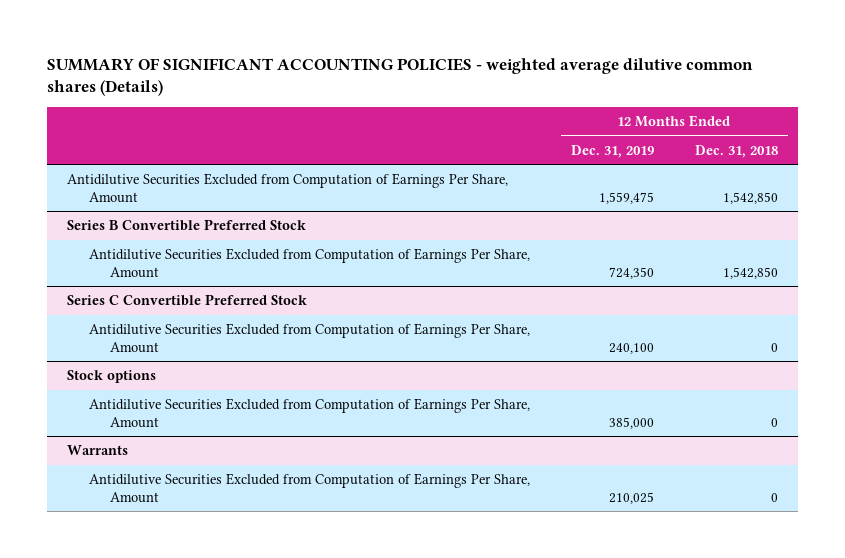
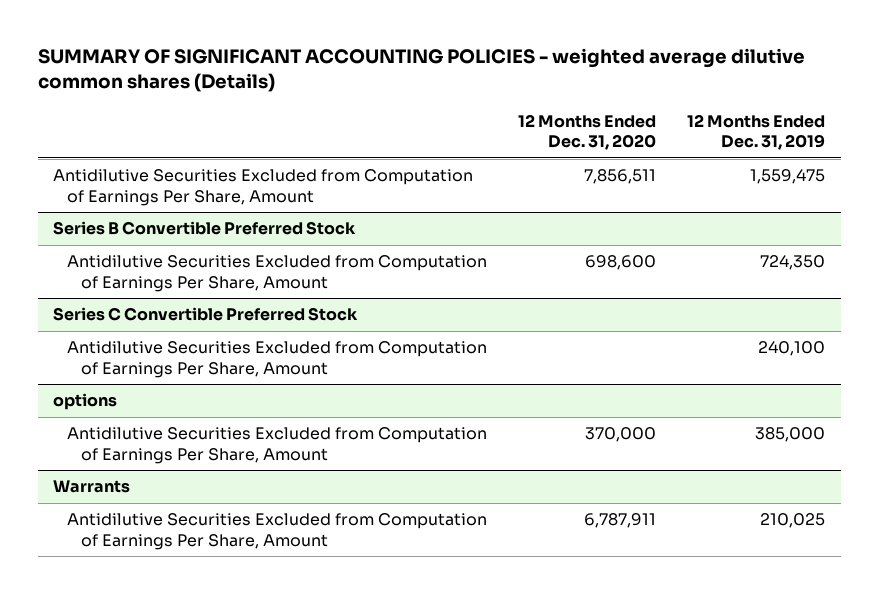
- | 12 Months Ended Dec. 31, 2019 | 12 Months Ended Dec. 31, 2018
+ | 12 Months Ended Dec. 31, 2020 | 12 Months Ended Dec. 31, 2019
- Stock options
+ options

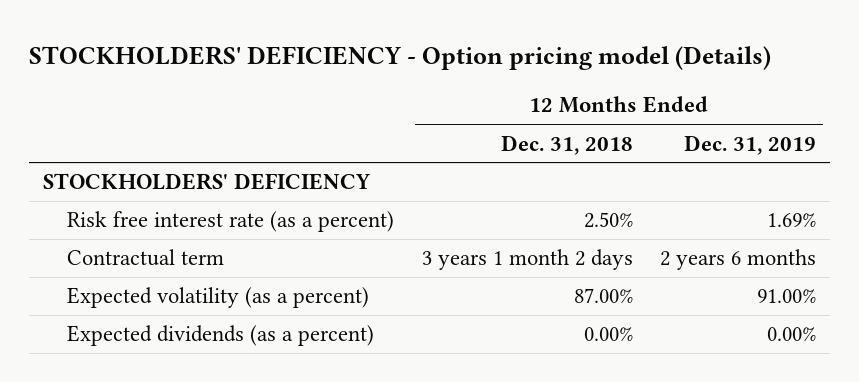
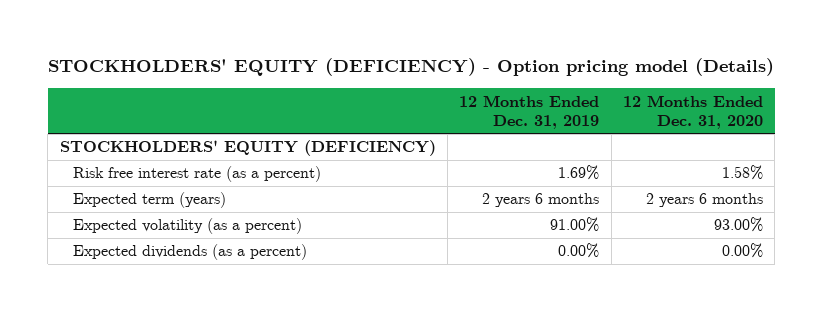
- STOCKHOLDERS' DEFICIENCY - Option pricing model (Details)
+ STOCKHOLDERS' EQUITY (DEFICIENCY) - Option pricing model (Details)
- | 12 Months Ended Dec. 31, 2018 | 12 Months Ended Dec. 31, 2019
+ | 12 Months Ended Dec. 31, 2019 | 12 Months Ended Dec. 31, 2020
- STOCKHOLDERS' DEFICIENCY
+ STOCKHOLDERS' EQUITY (DEFICIENCY)
- Contractual term | 3 years 1 month 2 days | 2 years 6 months
+ Expected term (years) | 2 years 6 months | 2 years 6 months

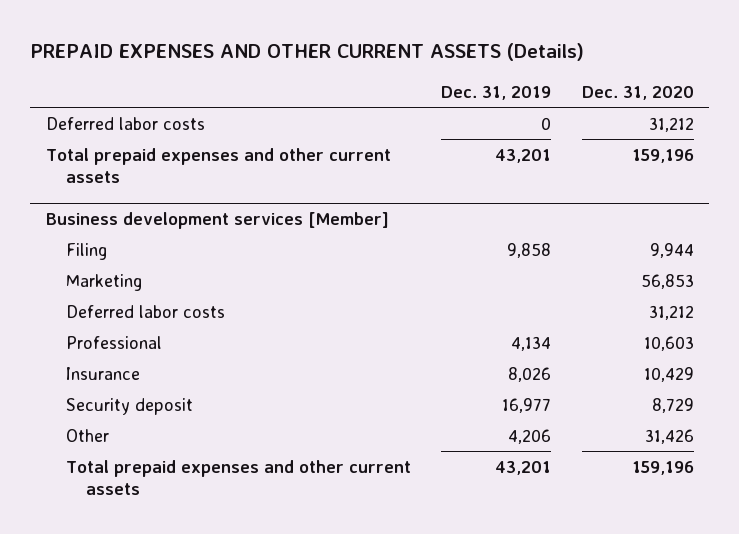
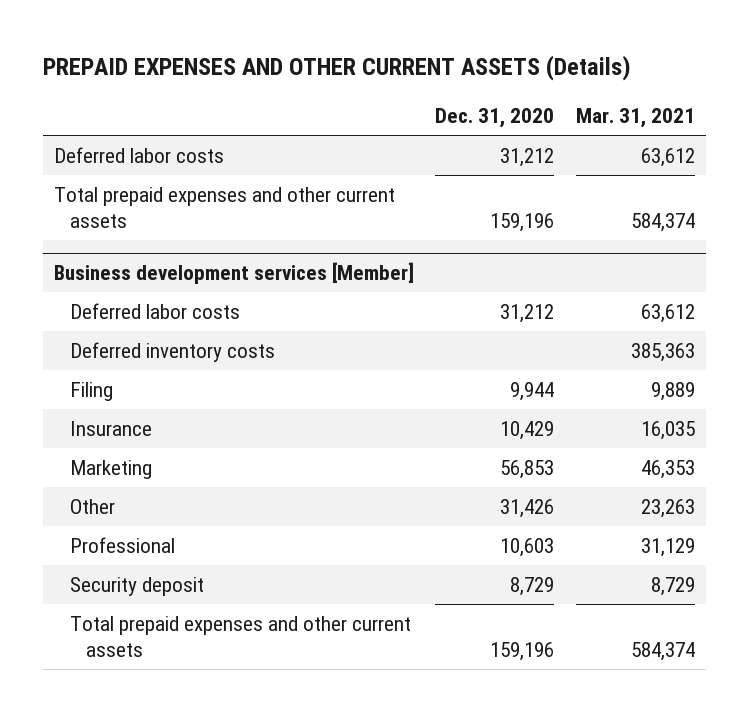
- | Dec. 31, 2019 | Dec. 31, 2020
+ | Dec. 31, 2020 | Mar. 31, 2021
@ Business development services [Member]
moved up: Deferred labor costs | 31,212 | 63,612
+ Deferred inventory costs | | 385,363
moved up: Insurance | 10,429 | 16,035
moved up: Other | 31,426 | 23,263

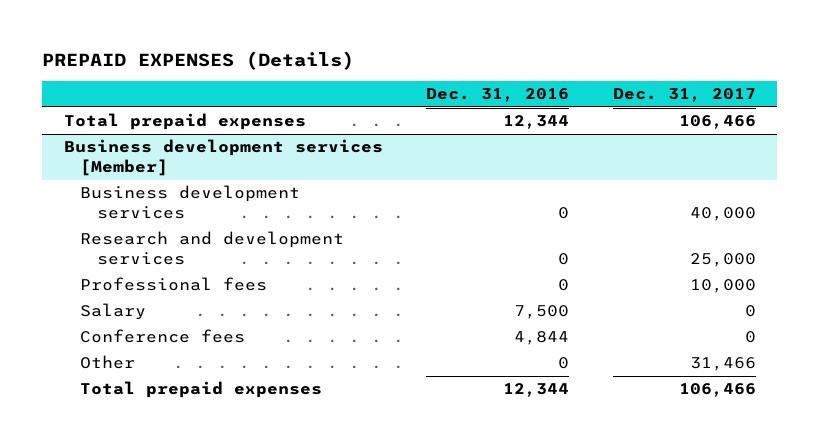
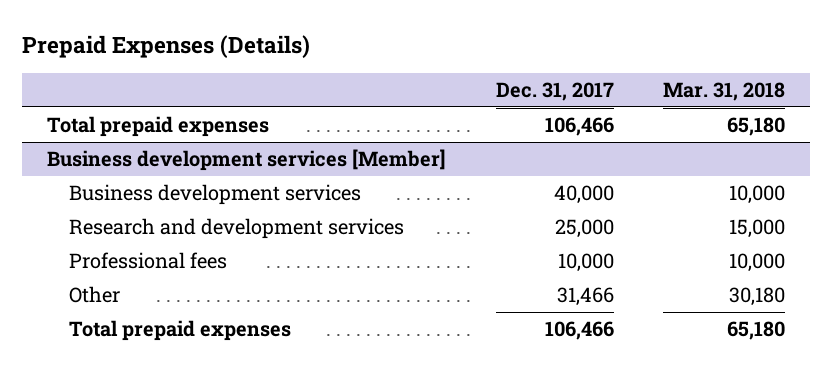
- PREPAID EXPENSES (Details)
+ Prepaid Expenses (Details)
- | Dec. 31, 2016 | Dec. 31, 2017
+ | Dec. 31, 2017 | Mar. 31, 2018
@ Business development services [Member]
- Salary | 7,500 | 0
- Conference fees | 4,844 | 0

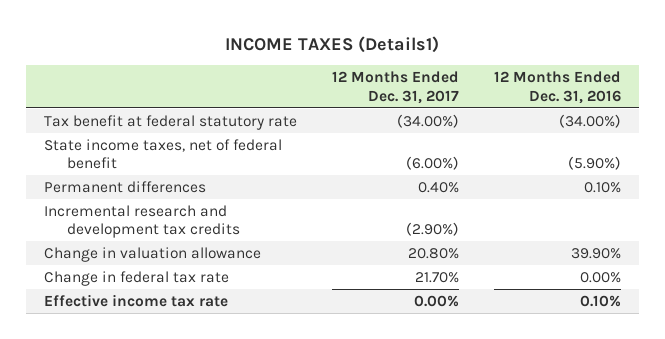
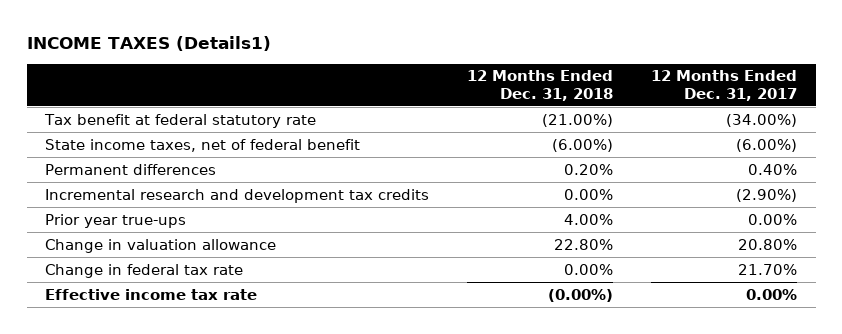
- | 12 Months Ended Dec. 31, 2017 | 12 Months Ended Dec. 31, 2016
+ | 12 Months Ended Dec. 31, 2018 | 12 Months Ended Dec. 31, 2017
+ Prior year true-ups | 4.00% | 0.00%

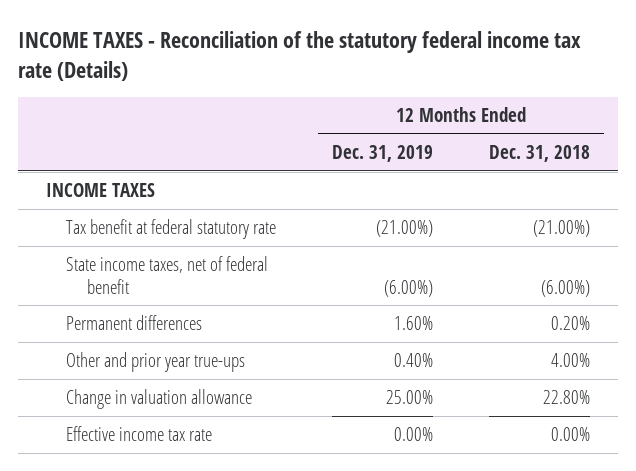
- INCOME TAXES (Details1)
+ INCOME TAXES - Reconciliation of the statutory federal income tax rate (Details)
- | 12 Months Ended Dec. 31, 2018 | 12 Months Ended Dec. 31, 2017
+ | 12 Months Ended Dec. 31, 2019 | 12 Months Ended Dec. 31, 2018
+ INCOME TAXES
- Incremental research and development tax credits | 0.00% | (2.90%)
- Prior year true-ups | 4.00% | 0.00%
+ Other and prior year true-ups | 0.40% | 4.00%
- Change in federal tax rate | 0.00% | 21.70%
- Effective income tax rate | (0.00%) | 0.00%
+ Effective income tax rate | 0.00% | 0.00%

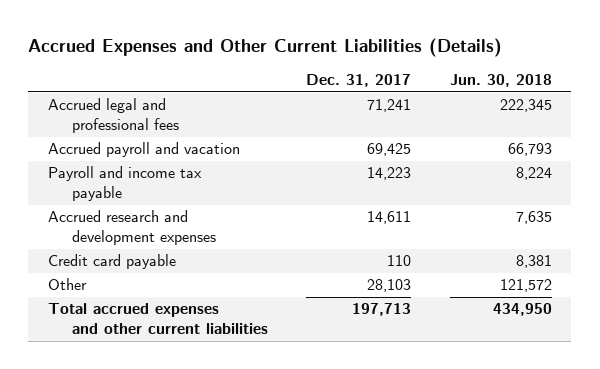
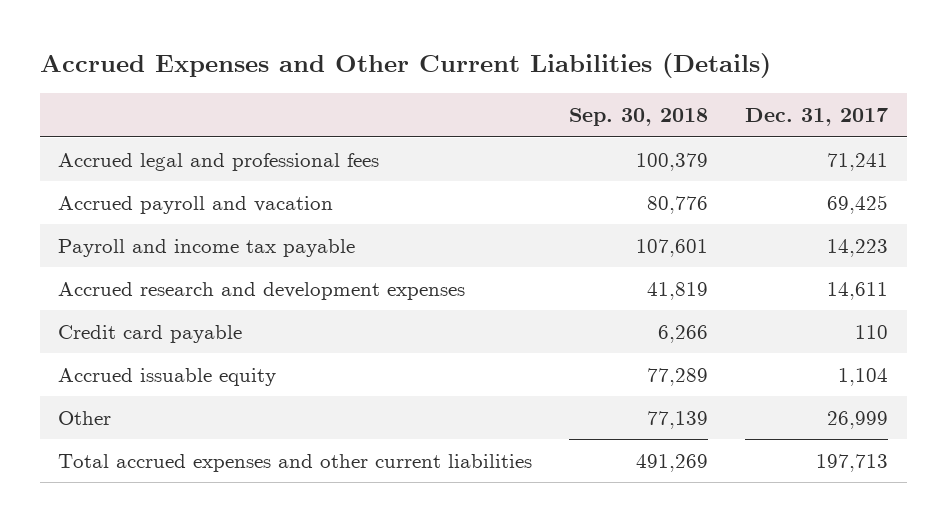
- | Dec. 31, 2017 | Jun. 30, 2018
+ | Sep. 30, 2018 | Dec. 31, 2017
- Other | 28,103 | 121,572
+ Accrued issuable equity | 77,289 | 1,104
+ Other | 77,139 | 26,999

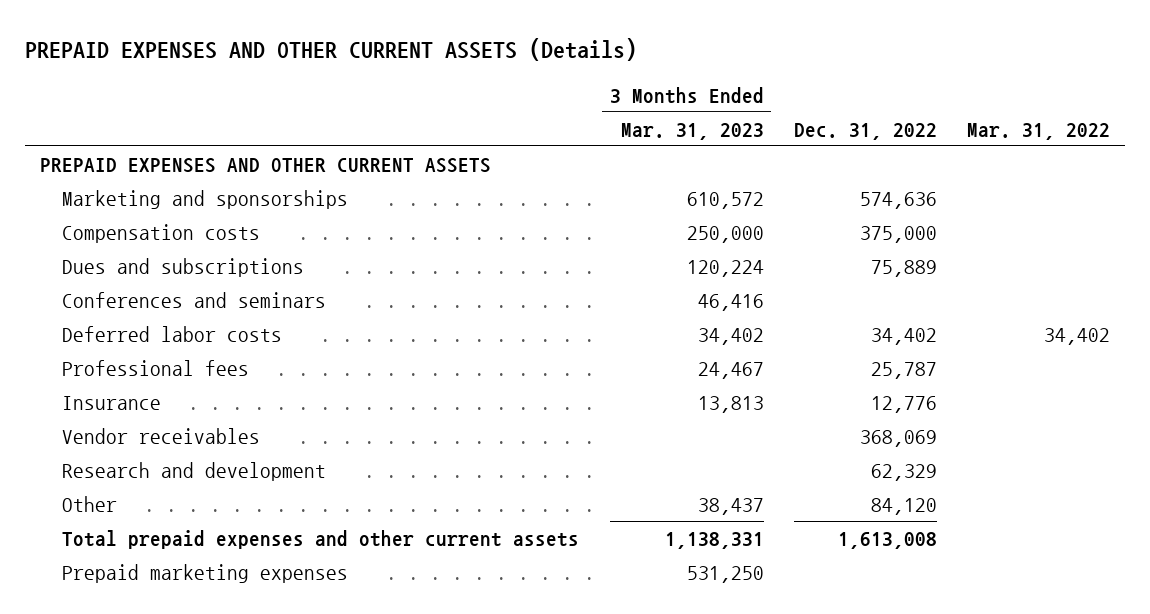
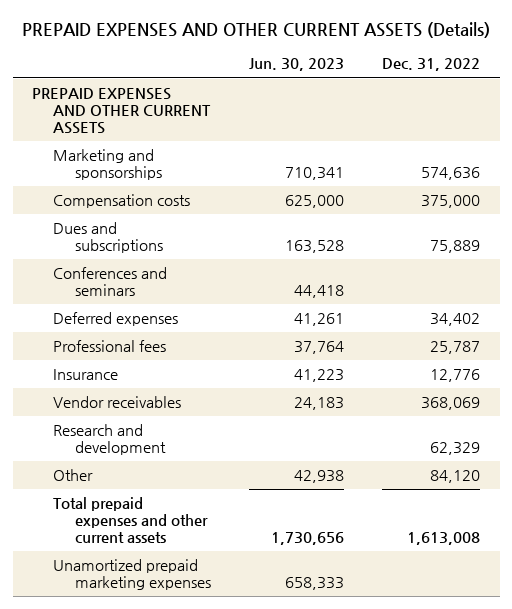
- | 3 Months Ended Mar. 31, 2023 | Dec. 31, 2022 | Mar. 31, 2022
+ | Jun. 30, 2023 | Dec. 31, 2022
- Deferred labor costs | 34,402 | 34,402 | 34,402
+ Deferred expenses | 41,261 | 34,402
- Prepaid marketing expenses | 531,250 | |
+ Unamortized prepaid marketing expenses | 658,333 |

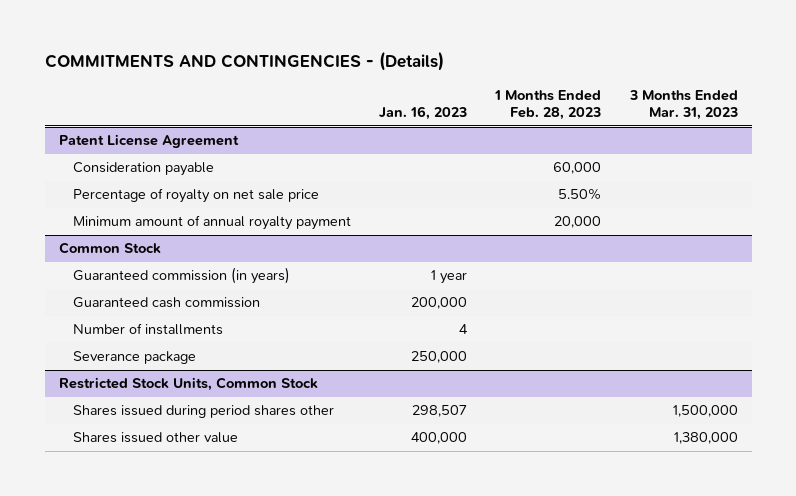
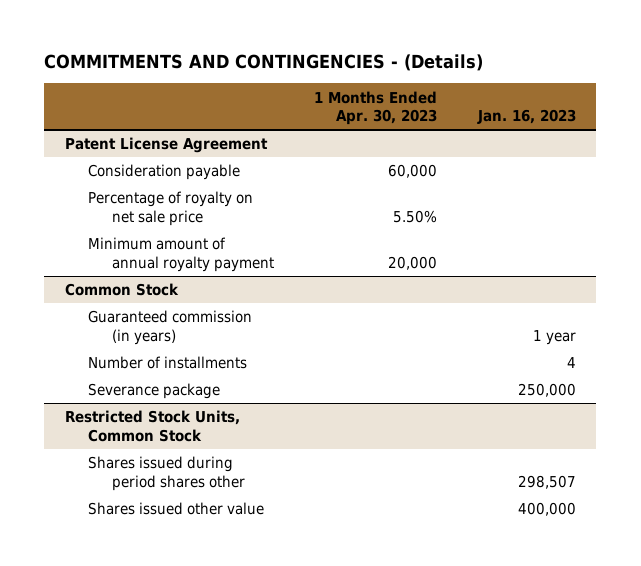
- | Jan. 16, 2023 | 1 Months Ended Feb. 28, 2023 | 3 Months Ended Mar. 31, 2023
+ | 1 Months Ended Apr. 30, 2023 | Jan. 16, 2023
@ Common Stock
- Guaranteed cash commission | 200,000 | |

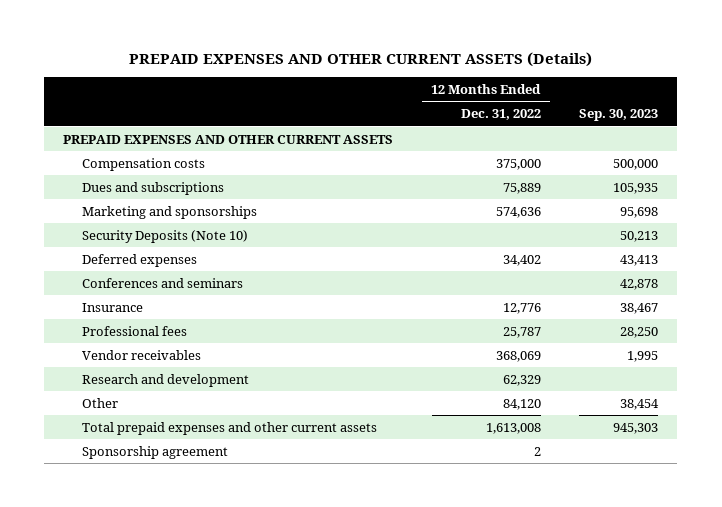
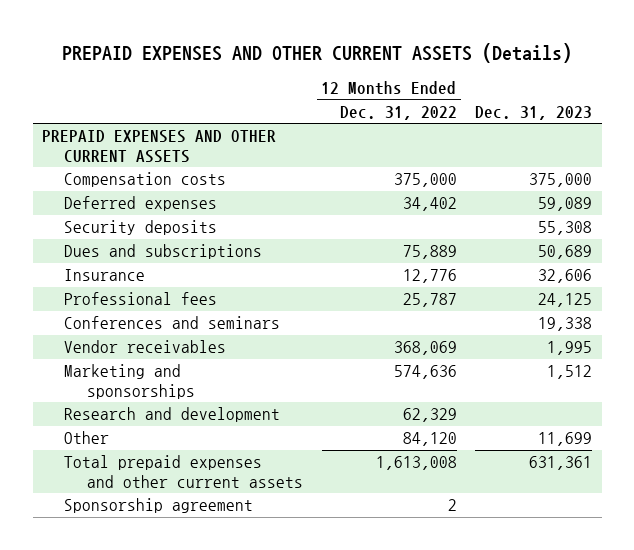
- | 12 Months Ended Dec. 31, 2022 | Sep. 30, 2023
+ | 12 Months Ended Dec. 31, 2022 | Dec. 31, 2023
- Security Deposits (Note 10) | | 50,213
+ Security deposits | | 55,308
moved down: Dues and subscriptions | 75,889 | 50,689
moved down: Conferences and seminars | | 19,338
moved down: Marketing and sponsorships | 574,636 | 1,512

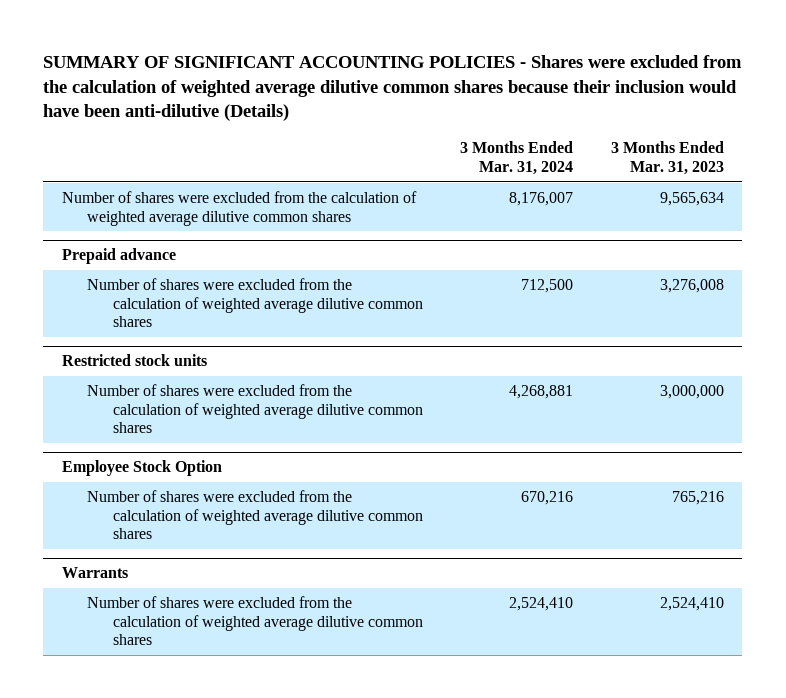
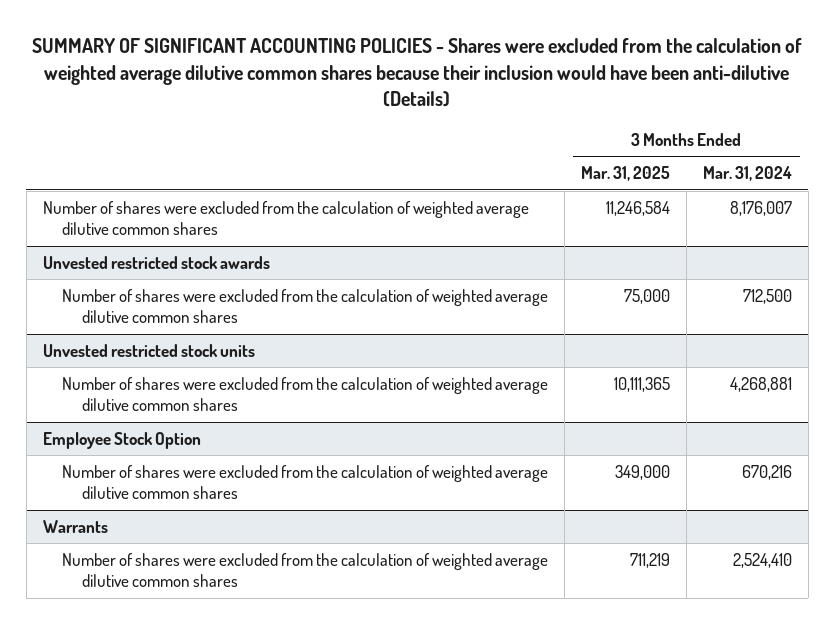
- | 3 Months Ended Mar. 31, 2024 | 3 Months Ended Mar. 31, 2023
+ | 3 Months Ended Mar. 31, 2025 | 3 Months Ended Mar. 31, 2024
- Prepaid advance
+ Unvested restricted stock awards
- Restricted stock units
+ Unvested restricted stock units

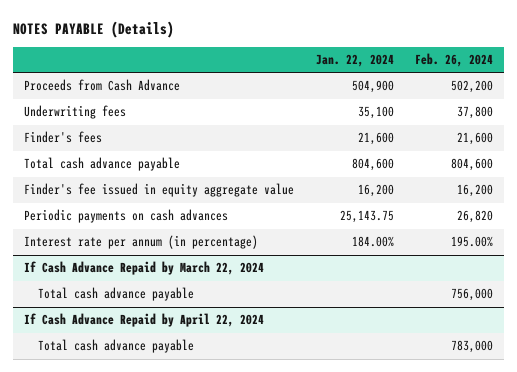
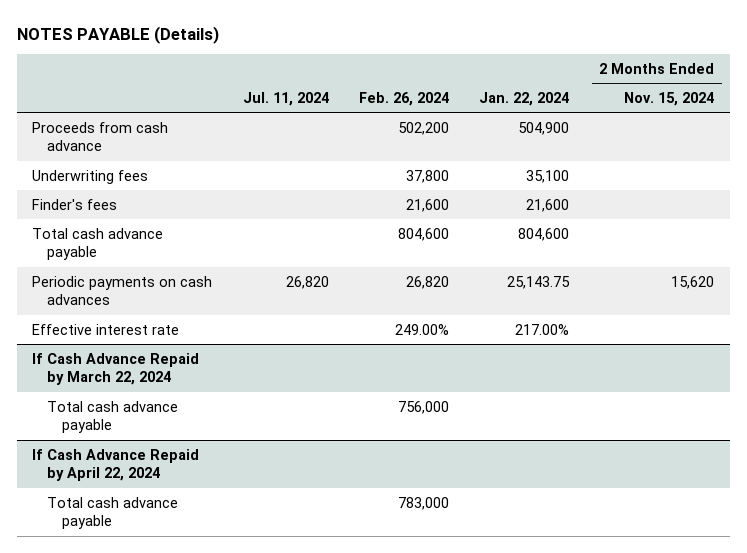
- | Jan. 22, 2024 | Feb. 26, 2024
+ | Jul. 11, 2024 | Feb. 26, 2024 | Jan. 22, 2024 | 2 Months Ended Nov. 15, 2024
- Proceeds from Cash Advance | 504,900 | 502,200
+ Proceeds from cash advance | | 502,200 | 504,900 |
- Finder's fee issued in equity aggregate value | 16,200 | 16,200
- Interest rate per annum (in percentage) | 184.00% | 195.00%
+ Effective interest rate | | 249.00% | 217.00% |

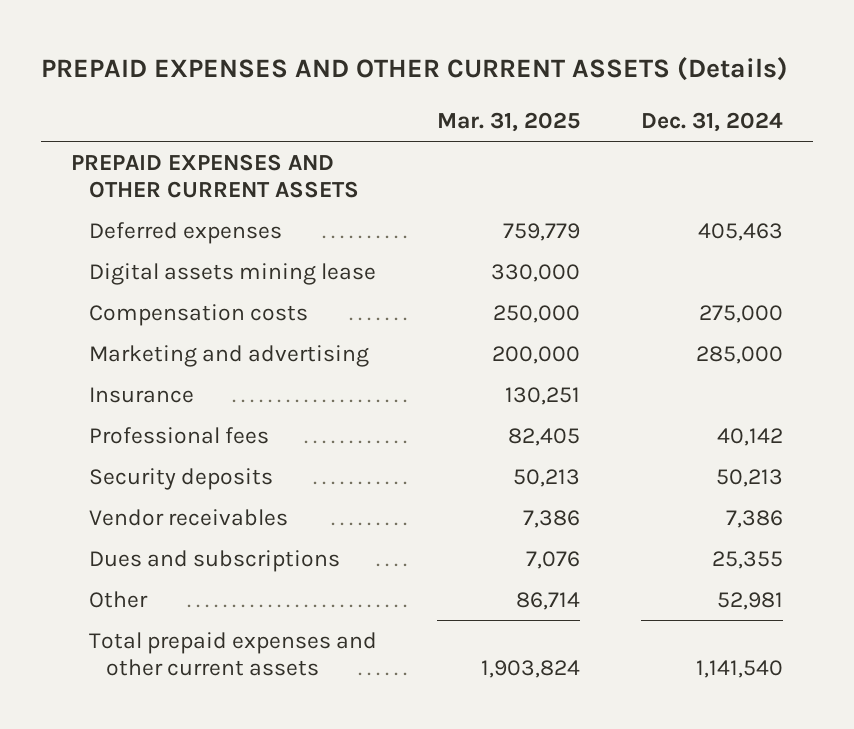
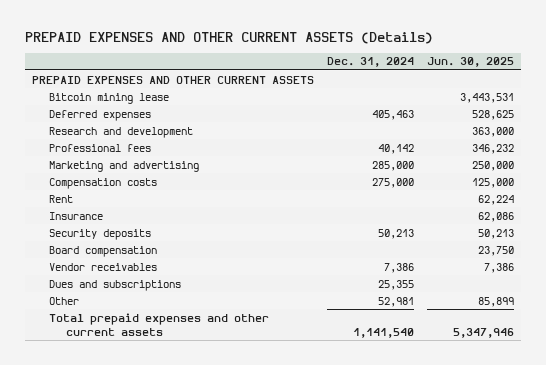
- | Mar. 31, 2025 | Dec. 31, 2024
+ | Dec. 31, 2024 | Jun. 30, 2025
+ Bitcoin mining lease | | 3,443,531
- Digital assets mining lease | 330,000 |
+ Research and development | | 363,000
moved up: Professional fees | 40,142 | 346,232
moved down: Compensation costs | 275,000 | 125,000
+ Rent | | 62,224
+ Board compensation | | 23,750

